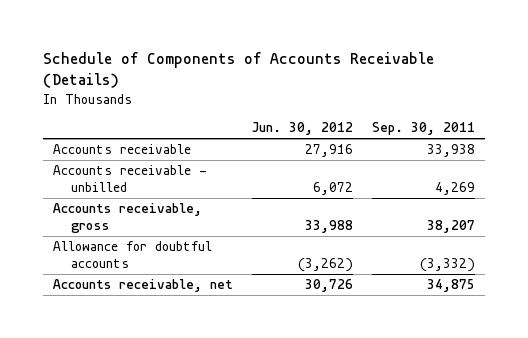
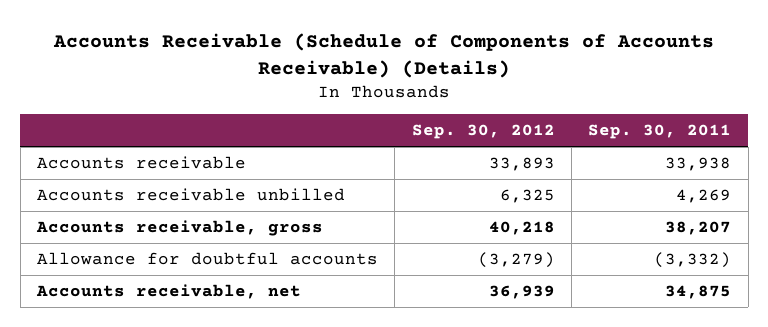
- Schedule of Components of Accounts Receivable (Details)
+ Accounts Receivable (Schedule of Components of Accounts Receivable) (Details)
- | Jun. 30, 2012 | Sep. 30, 2011
+ | Sep. 30, 2012 | Sep. 30, 2011
- Accounts receivable - unbilled | 6,072 | 4,269
+ Accounts receivable unbilled | 6,325 | 4,269

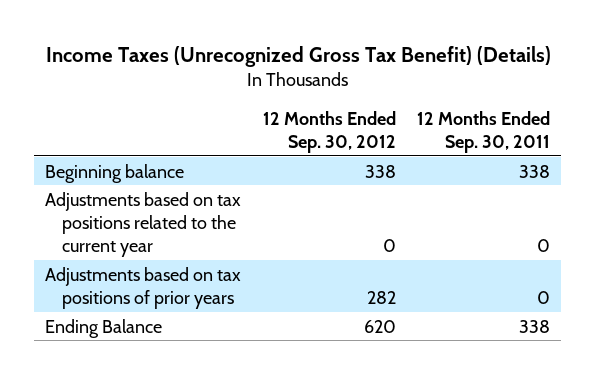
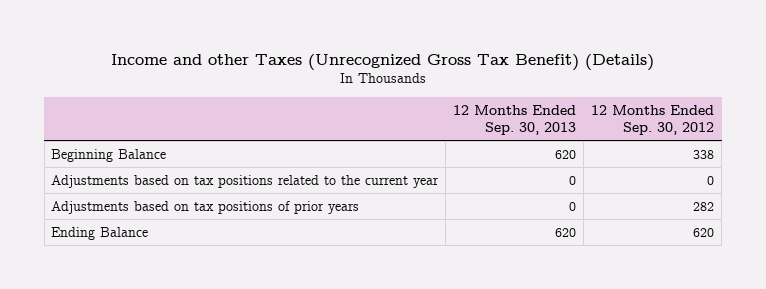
- Income Taxes (Unrecognized Gross Tax Benefit) (Details)
+ Income and other Taxes (Unrecognized Gross Tax Benefit) (Details)
- | 12 Months Ended Sep. 30, 2012 | 12 Months Ended Sep. 30, 2011
+ | 12 Months Ended Sep. 30, 2013 | 12 Months Ended Sep. 30, 2012
- Beginning balance | 338 | 338
+ Beginning Balance | 620 | 338

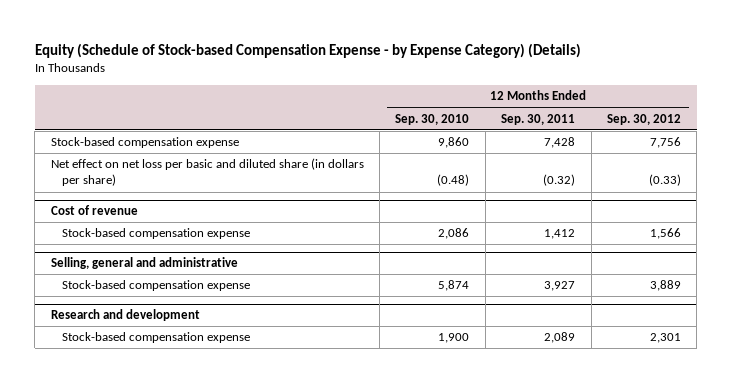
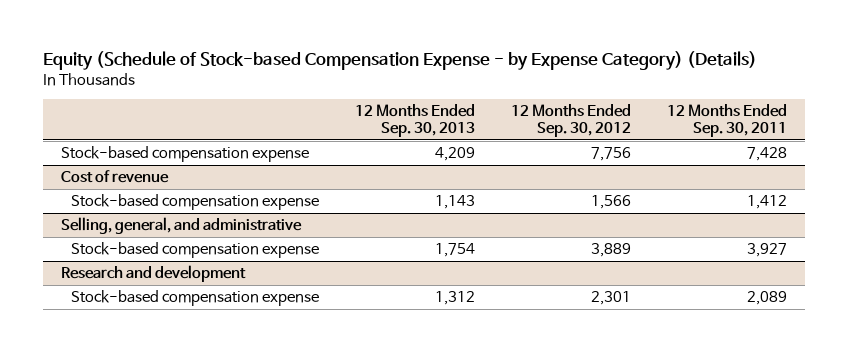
- | 12 Months Ended Sep. 30, 2010 | 12 Months Ended Sep. 30, 2011 | 12 Months Ended Sep. 30, 2012
+ | 12 Months Ended Sep. 30, 2013 | 12 Months Ended Sep. 30, 2012 | 12 Months Ended Sep. 30, 2011
- Net effect on net loss per basic and diluted share (in dollars per share) | (0.48) | (0.32) | (0.33)
- Selling, general and administrative
+ Selling, general, and administrative

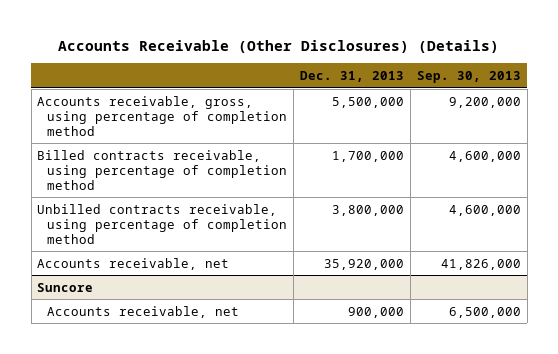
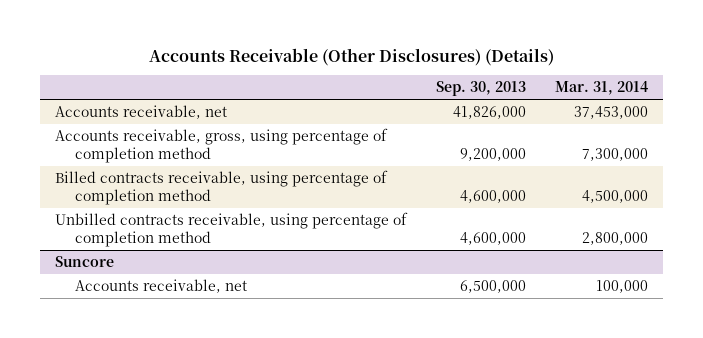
- | Dec. 31, 2013 | Sep. 30, 2013
+ | Sep. 30, 2013 | Mar. 31, 2014
moved up: Accounts receivable, net | 41,826,000 | 37,453,000

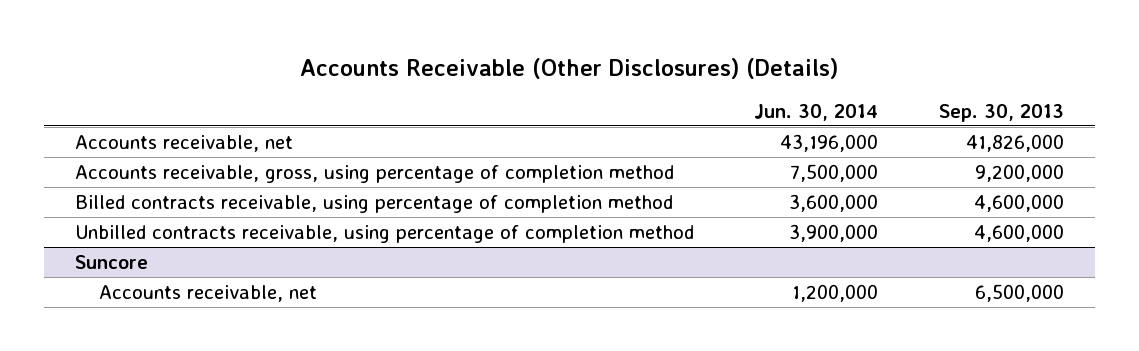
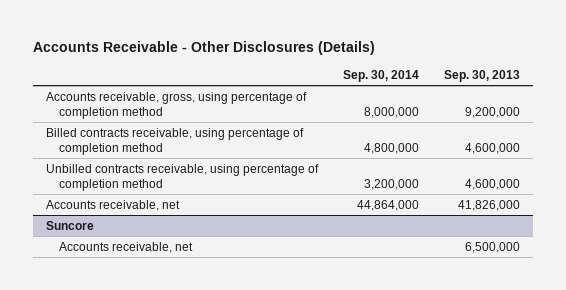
- Accounts Receivable (Other Disclosures) (Details)
+ Accounts Receivable - Other Disclosures (Details)
- | Jun. 30, 2014 | Sep. 30, 2013
+ | Sep. 30, 2014 | Sep. 30, 2013
moved down: Accounts receivable, net | 44,864,000 | 41,826,000

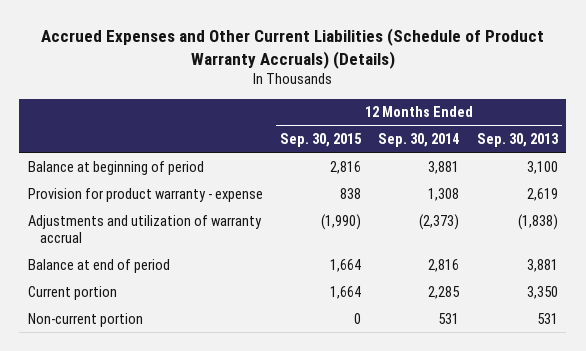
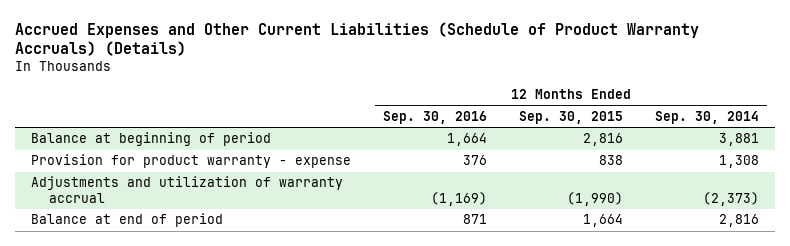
- | 12 Months Ended Sep. 30, 2015 | 12 Months Ended Sep. 30, 2014 | 12 Months Ended Sep. 30, 2013
+ | 12 Months Ended Sep. 30, 2016 | 12 Months Ended Sep. 30, 2015 | 12 Months Ended Sep. 30, 2014
- Current portion | 1,664 | 2,285 | 3,350
- Non-current portion | 0 | 531 | 531

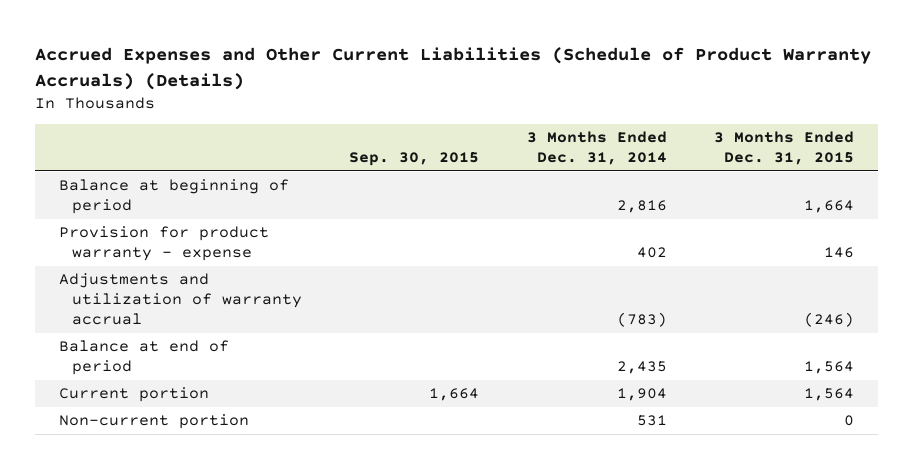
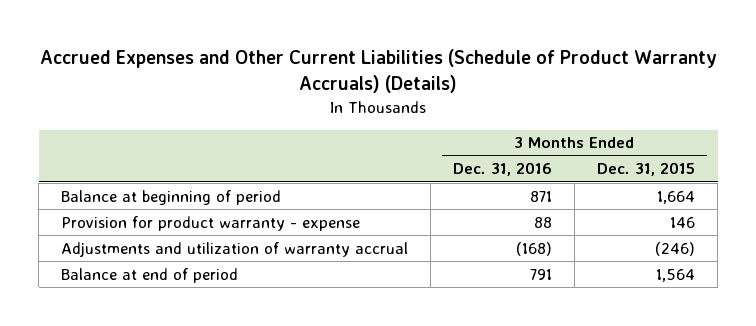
- | Sep. 30, 2015 | 3 Months Ended Dec. 31, 2014 | 3 Months Ended Dec. 31, 2015
+ | 3 Months Ended Dec. 31, 2016 | 3 Months Ended Dec. 31, 2015
- Current portion | 1,664 | 1,904 | 1,564
- Non-current portion | | 531 | 0

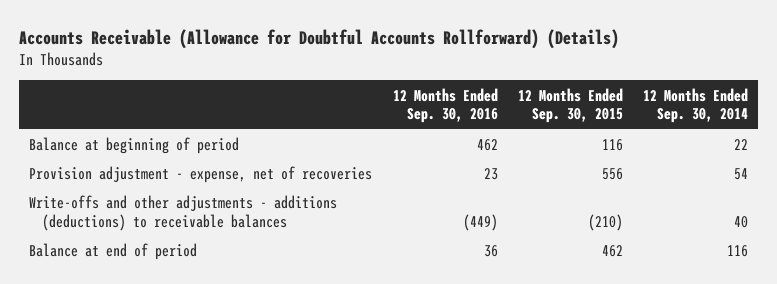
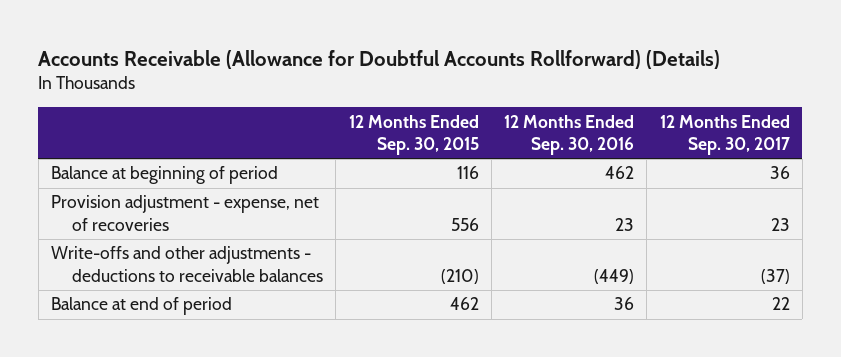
- | 12 Months Ended Sep. 30, 2016 | 12 Months Ended Sep. 30, 2015 | 12 Months Ended Sep. 30, 2014
+ | 12 Months Ended Sep. 30, 2015 | 12 Months Ended Sep. 30, 2016 | 12 Months Ended Sep. 30, 2017
- Write-offs and other adjustments - additions (deductions) to receivable balances | (449) | (210) | 40
+ Write-offs and other adjustments - deductions to receivable balances | (210) | (449) | (37)

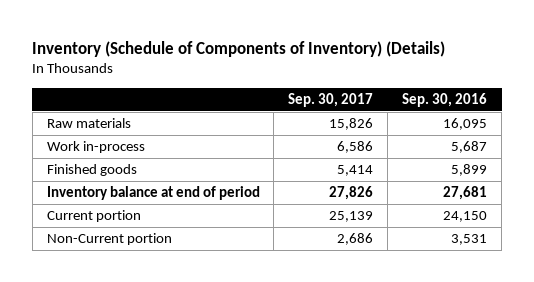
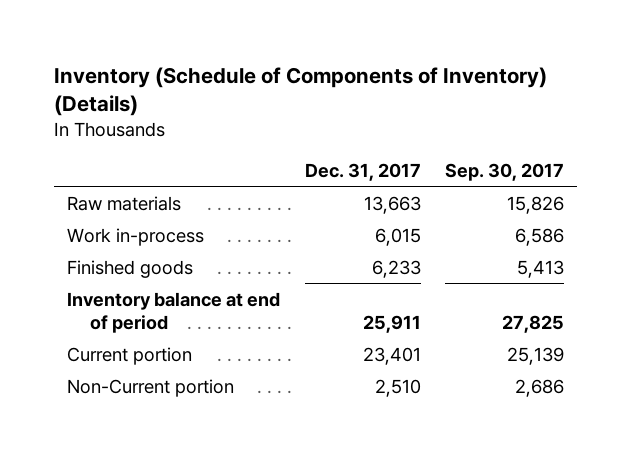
- | Sep. 30, 2017 | Sep. 30, 2016
+ | Dec. 31, 2017 | Sep. 30, 2017
- Finished goods | 5,414 | 5,899
- Inventory balance at end of period | 27,826 | 27,681
+ Finished goods | 6,233 | 5,413
+ Inventory balance at end of period | 25,911 | 27,825

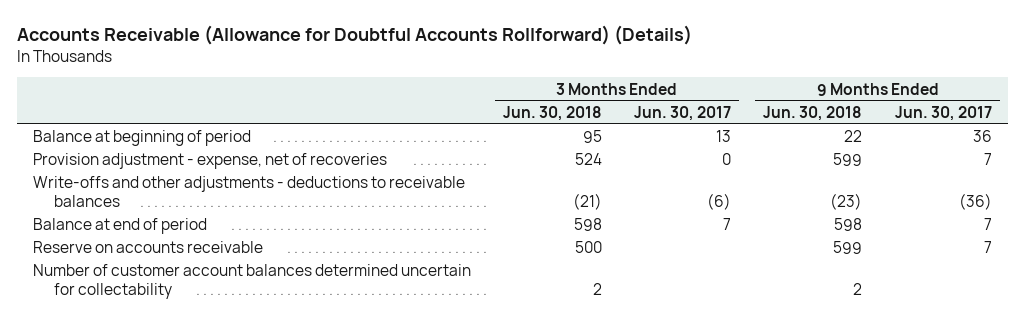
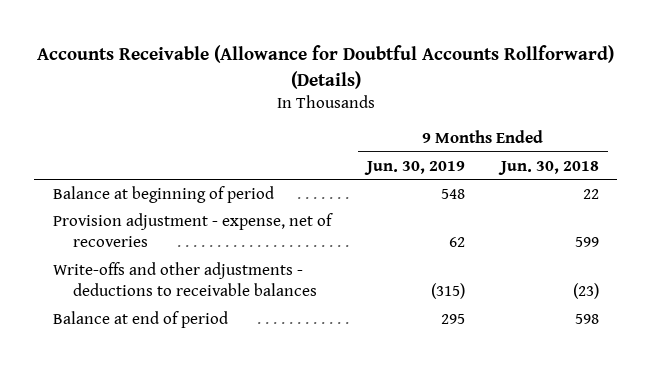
- | 3 Months Ended Jun. 30, 2018 | 3 Months Ended Jun. 30, 2017 | 9 Months Ended Jun. 30, 2018 | 9 Months Ended Jun. 30, 2017
+ | 9 Months Ended Jun. 30, 2019 | 9 Months Ended Jun. 30, 2018
- Reserve on accounts receivable | 500 | | 599 | 7
- Number of customer account balances determined uncertain for collectability | 2 | | 2 |

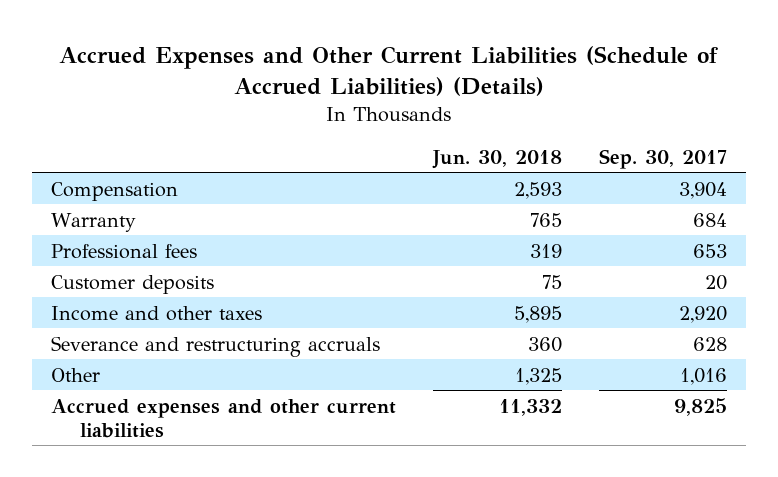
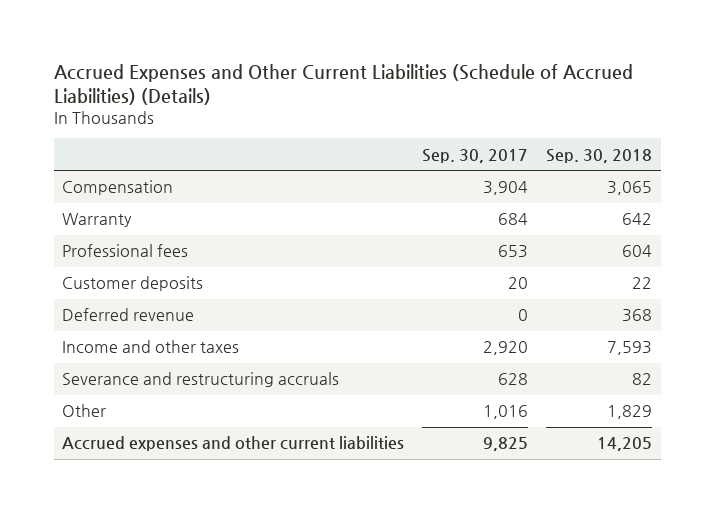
- | Jun. 30, 2018 | Sep. 30, 2017
+ | Sep. 30, 2017 | Sep. 30, 2018
+ Deferred revenue | 0 | 368

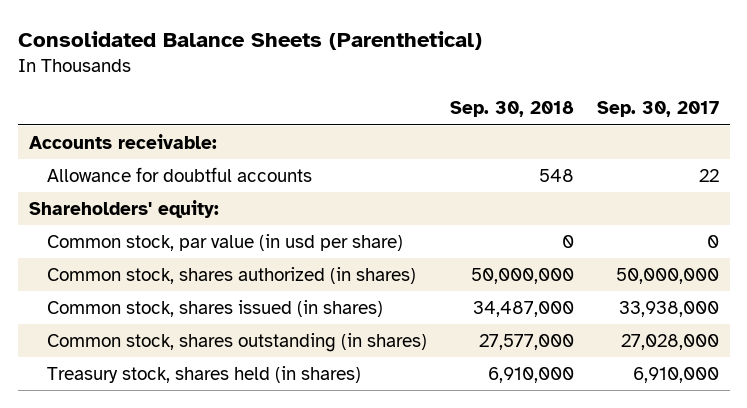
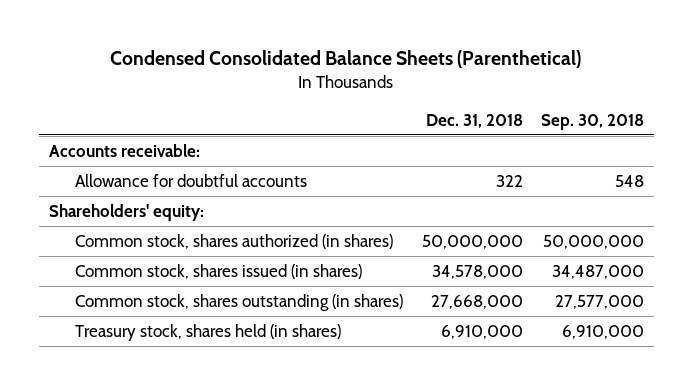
- Consolidated Balance Sheets (Parenthetical)
+ Condensed Consolidated Balance Sheets (Parenthetical)
- | Sep. 30, 2018 | Sep. 30, 2017
+ | Dec. 31, 2018 | Sep. 30, 2018
- Common stock, par value (in usd per share) | 0 | 0

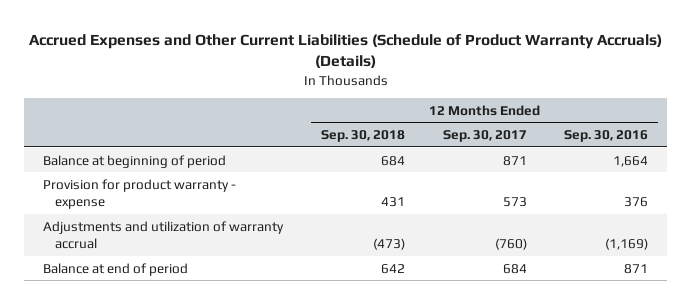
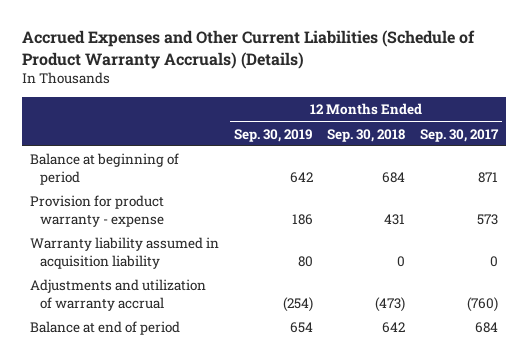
- | 12 Months Ended Sep. 30, 2018 | 12 Months Ended Sep. 30, 2017 | 12 Months Ended Sep. 30, 2016
+ | 12 Months Ended Sep. 30, 2019 | 12 Months Ended Sep. 30, 2018 | 12 Months Ended Sep. 30, 2017
+ Warranty liability assumed in acquisition liability | 80 | 0 | 0

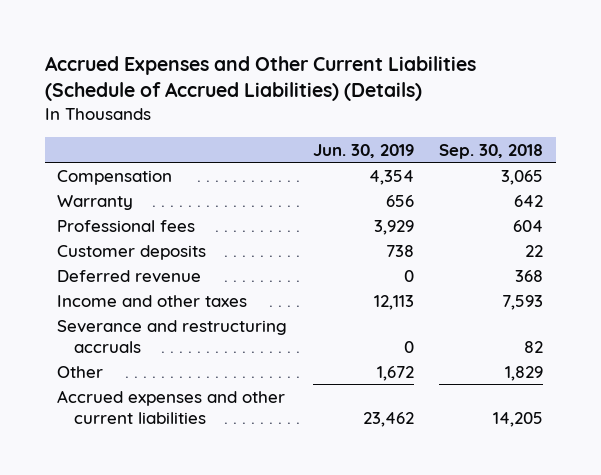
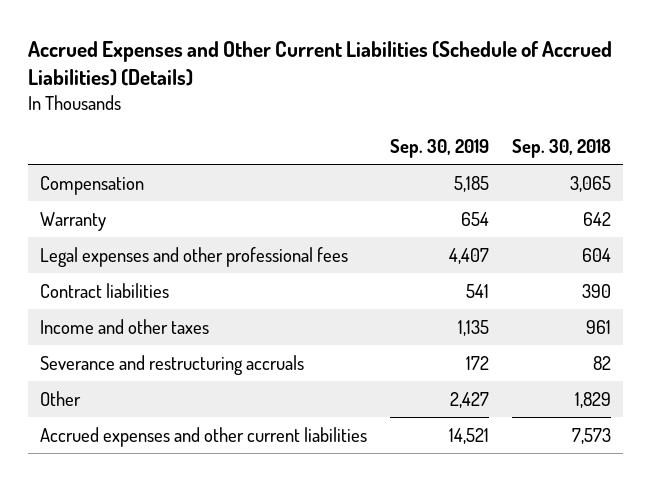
- | Jun. 30, 2019 | Sep. 30, 2018
+ | Sep. 30, 2019 | Sep. 30, 2018
- Professional fees | 3,929 | 604
- Customer deposits | 738 | 22
- Deferred revenue | 0 | 368
- Income and other taxes | 12,113 | 7,593
+ Legal expenses and other professional fees | 4,407 | 604
+ Contract liabilities | 541 | 390
+ Income and other taxes | 1,135 | 961
- Accrued expenses and other current liabilities | 23,462 | 14,205
+ Accrued expenses and other current liabilities | 14,521 | 7,573

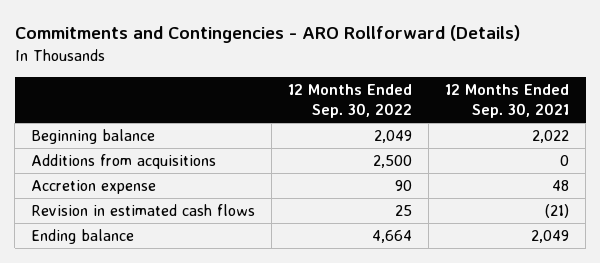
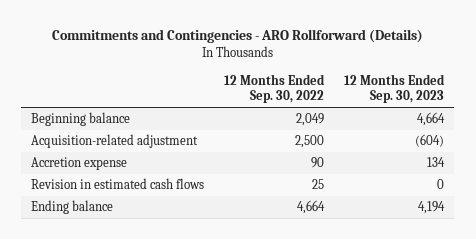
- | 12 Months Ended Sep. 30, 2022 | 12 Months Ended Sep. 30, 2021
+ | 12 Months Ended Sep. 30, 2022 | 12 Months Ended Sep. 30, 2023
- Additions from acquisitions | 2,500 | 0
+ Acquisition-related adjustment | 2,500 | (604)

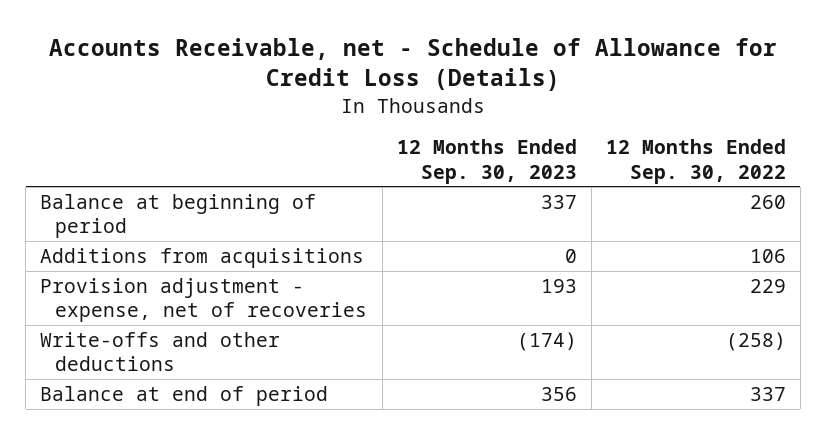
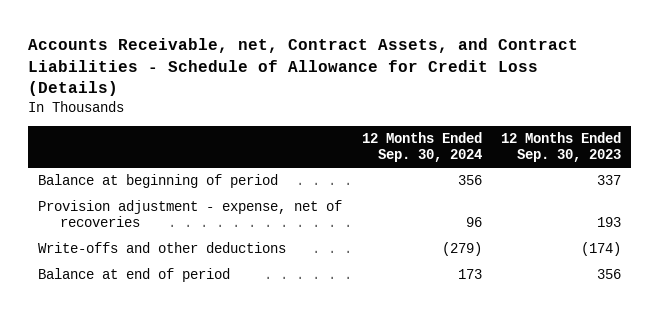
- Accounts Receivable, net - Schedule of Allowance for Credit Loss (Details)
+ Accounts Receivable, net, Contract Assets, and Contract Liabilities - Schedule of Allowance for Credit Loss (Details)
- | 12 Months Ended Sep. 30, 2023 | 12 Months Ended Sep. 30, 2022
+ | 12 Months Ended Sep. 30, 2024 | 12 Months Ended Sep. 30, 2023
- Additions from acquisitions | 0 | 106

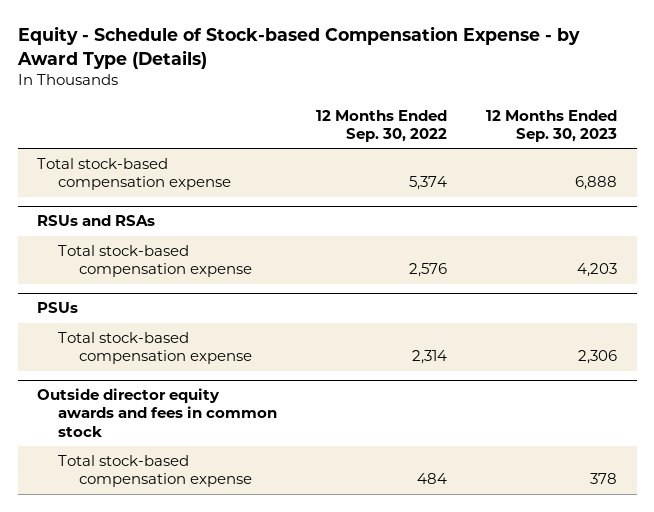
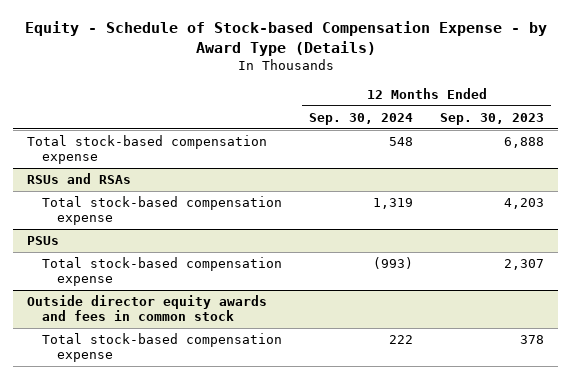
- | 12 Months Ended Sep. 30, 2022 | 12 Months Ended Sep. 30, 2023
+ | 12 Months Ended Sep. 30, 2024 | 12 Months Ended Sep. 30, 2023
@ PSUs
- Total stock-based compensation expense | 2,314 | 2,306
+ Total stock-based compensation expense | (993) | 2,307

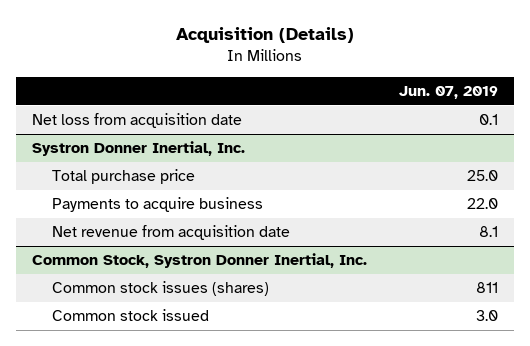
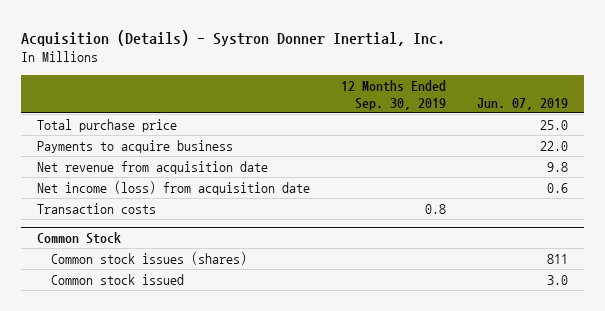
- Acquisition (Details)
+ Acquisition (Details) - Systron Donner Inertial, Inc.
- | Jun. 07, 2019
+ | 12 Months Ended Sep. 30, 2019 | Jun. 07, 2019
- Net loss from acquisition date | 0.1
- Systron Donner Inertial, Inc.
- Net revenue from acquisition date | 8.1
- Common Stock, Systron Donner Inertial, Inc.
+ Net revenue from acquisition date | | 9.8
+ Net income (loss) from acquisition date | | 0.6
+ Transaction costs | 0.8 |
+ Common Stock

